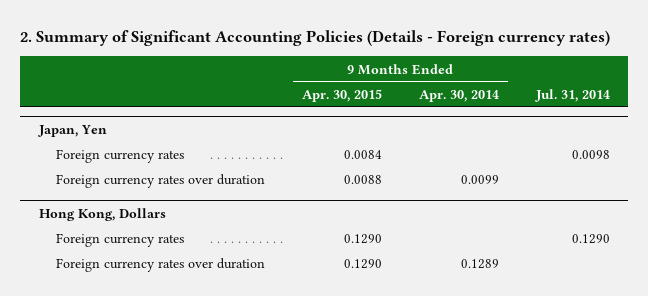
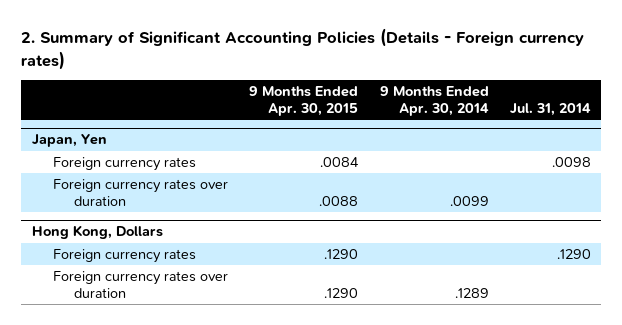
@ Japan, Yen
- Foreign currency rates | 0.0084 | | 0.0098
- Foreign currency rates over duration | 0.0088 | 0.0099 |
+ Foreign currency rates | .0084 | | .0098
+ Foreign currency rates over duration | .0088 | .0099 |
@ Hong Kong, Dollars
- Foreign currency rates | 0.1290 | | 0.1290
- Foreign currency rates over duration | 0.1290 | 0.1289 |
+ Foreign currency rates | .1290 | | .1290
+ Foreign currency rates over duration | .1290 | .1289 |

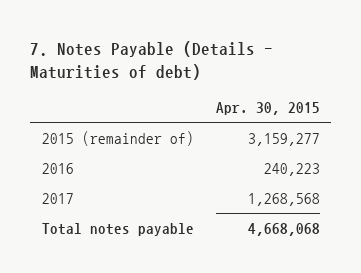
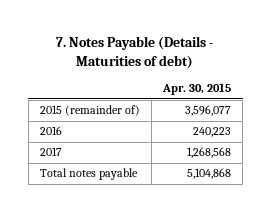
- 2015 (remainder of) | 3,159,277
+ 2015 (remainder of) | 3,596,077
- Total notes payable | 4,668,068
+ Total notes payable | 5,104,868

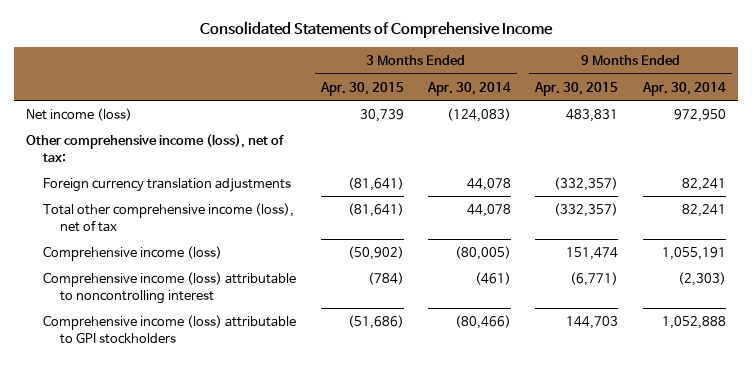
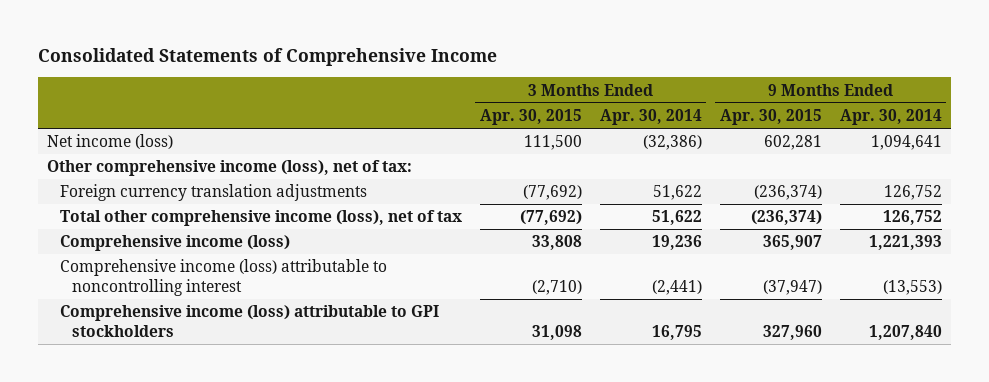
- Net income (loss) | 30,739 | (124,083) | 483,831 | 972,950
+ Net income (loss) | 111,500 | (32,386) | 602,281 | 1,094,641
- Foreign currency translation adjustments | (81,641) | 44,078 | (332,357) | 82,241
- Total other comprehensive income (loss), net of tax | (81,641) | 44,078 | (332,357) | 82,241
- Comprehensive income (loss) | (50,902) | (80,005) | 151,474 | 1,055,191
- Comprehensive income (loss) attributable to noncontrolling interest | (784) | (461) | (6,771) | (2,303)
- Comprehensive income (loss) attributable to GPI stockholders | (51,686) | (80,466) | 144,703 | 1,052,888
+ Foreign currency translation adjustments | (77,692) | 51,622 | (236,374) | 126,752
+ Total other comprehensive income (loss), net of tax | (77,692) | 51,622 | (236,374) | 126,752
+ Comprehensive income (loss) | 33,808 | 19,236 | 365,907 | 1,221,393
+ Comprehensive income (loss) attributable to noncontrolling interest | (2,710) | (2,441) | (37,947) | (13,553)
+ Comprehensive income (loss) attributable to GPI stockholders | 31,098 | 16,795 | 327,960 | 1,207,840

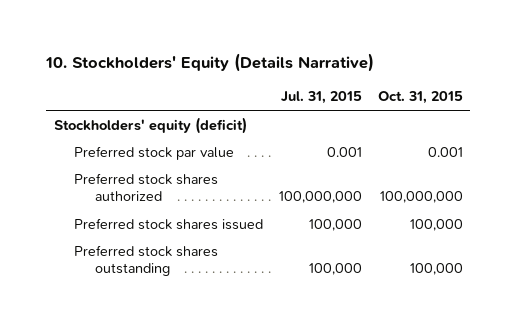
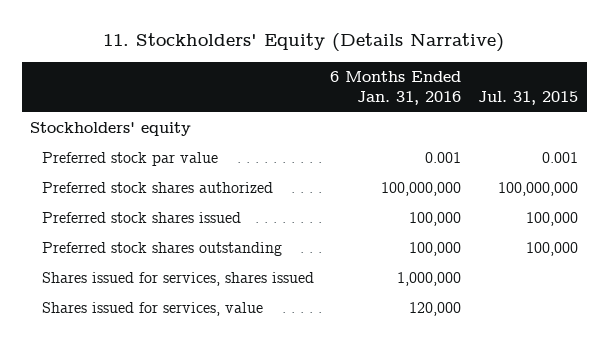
- 10. Stockholders' Equity (Details Narrative)
+ 11. Stockholders' Equity (Details Narrative)
- | Jul. 31, 2015 | Oct. 31, 2015
+ | 6 Months Ended Jan. 31, 2016 | Jul. 31, 2015
- Stockholders' equity (deficit)
+ Stockholders' equity
+ Shares issued for services, shares issued | 1,000,000 |
+ Shares issued for services, value | 120,000 |

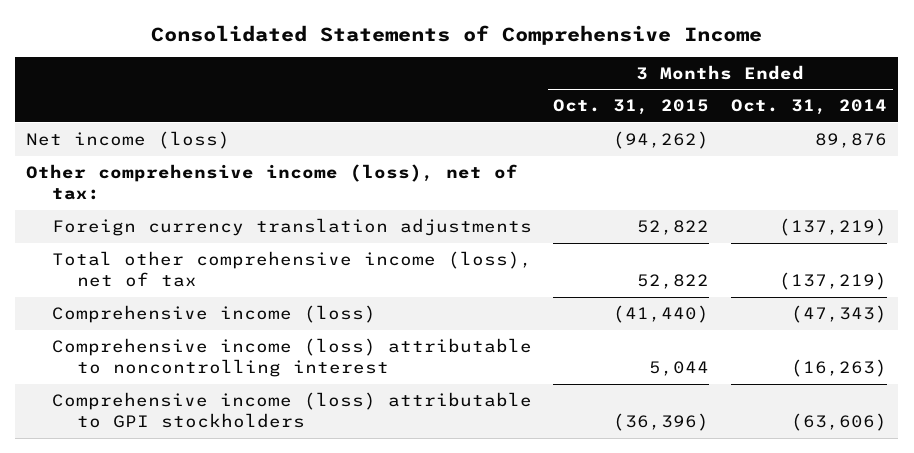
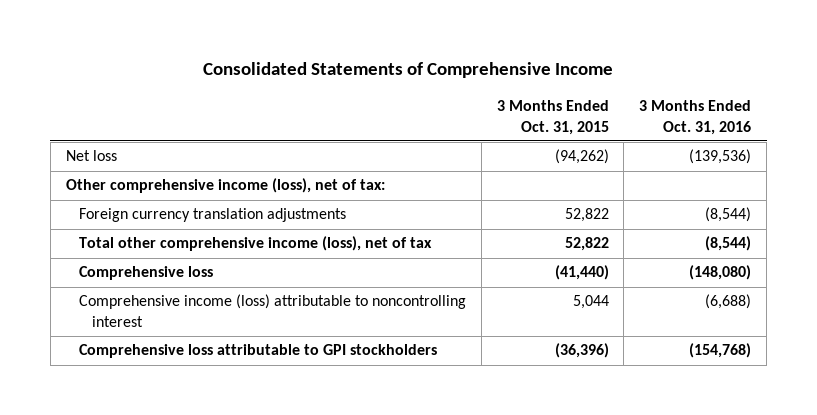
- | 3 Months Ended Oct. 31, 2015 | 3 Months Ended Oct. 31, 2014
+ | 3 Months Ended Oct. 31, 2015 | 3 Months Ended Oct. 31, 2016
- Net income (loss) | (94,262) | 89,876
+ Net loss | (94,262) | (139,536)
- Comprehensive income (loss) | (41,440) | (47,343)
+ Comprehensive loss | (41,440) | (148,080)
- Comprehensive income (loss) attributable to GPI stockholders | (36,396) | (63,606)
+ Comprehensive loss attributable to GPI stockholders | (36,396) | (154,768)

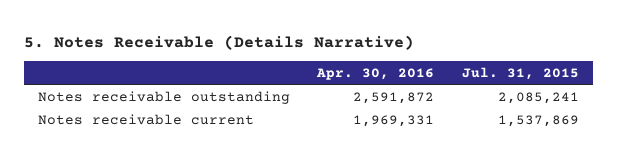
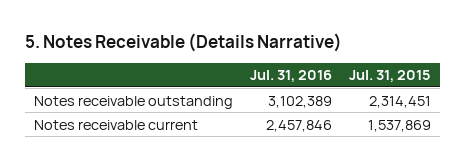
- | Apr. 30, 2016 | Jul. 31, 2015
+ | Jul. 31, 2016 | Jul. 31, 2015
- Notes receivable outstanding | 2,591,872 | 2,085,241
+ Notes receivable outstanding | 3,102,389 | 2,314,451

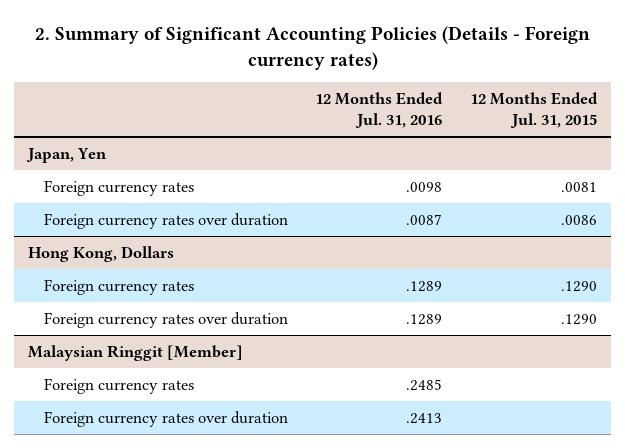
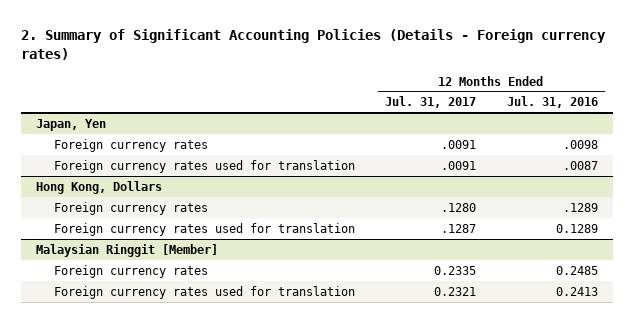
- | 12 Months Ended Jul. 31, 2016 | 12 Months Ended Jul. 31, 2015
+ | 12 Months Ended Jul. 31, 2017 | 12 Months Ended Jul. 31, 2016
@ Japan, Yen
- Foreign currency rates over duration | .0087 | .0086
+ Foreign currency rates used for translation | .0091 | .0087
@ Hong Kong, Dollars
- Foreign currency rates over duration | .1289 | .1290
+ Foreign currency rates used for translation | .1287 | 0.1289
@ Malaysian Ringgit [Member]
- Foreign currency rates | .2485 |
- Foreign currency rates over duration | .2413 |
+ Foreign currency rates | 0.2335 | 0.2485
+ Foreign currency rates used for translation | 0.2321 | 0.2413

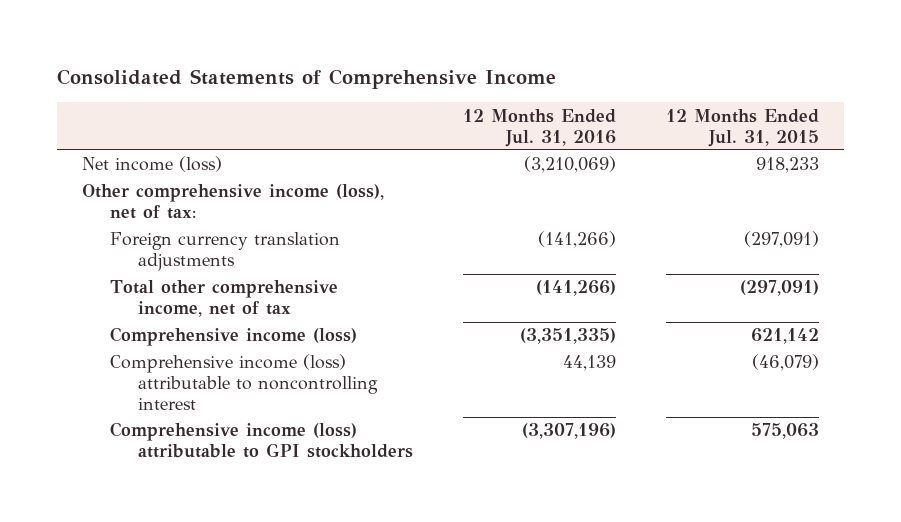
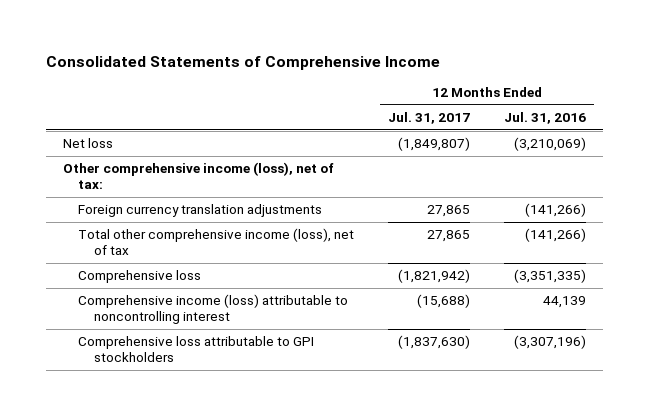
- | 12 Months Ended Jul. 31, 2016 | 12 Months Ended Jul. 31, 2015
+ | 12 Months Ended Jul. 31, 2017 | 12 Months Ended Jul. 31, 2016
- Net income (loss) | (3,210,069) | 918,233
+ Net loss | (1,849,807) | (3,210,069)
- Total other comprehensive income, net of tax | (141,266) | (297,091)
- Comprehensive income (loss) | (3,351,335) | 621,142
+ Total other comprehensive income (loss), net of tax | 27,865 | (141,266)
+ Comprehensive loss | (1,821,942) | (3,351,335)
- Comprehensive income (loss) attributable to GPI stockholders | (3,307,196) | 575,063
+ Comprehensive loss attributable to GPI stockholders | (1,837,630) | (3,307,196)

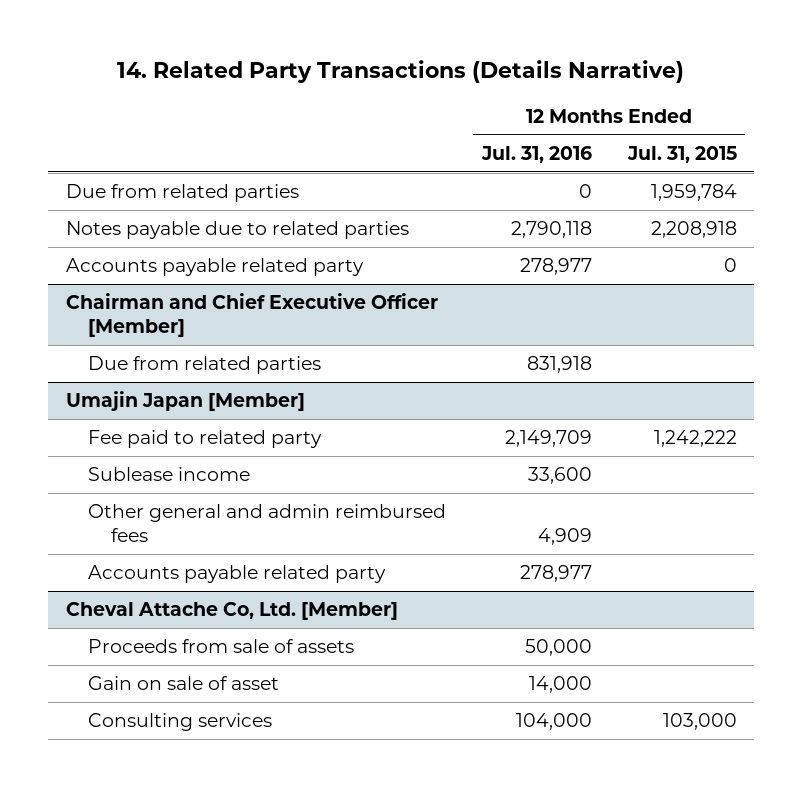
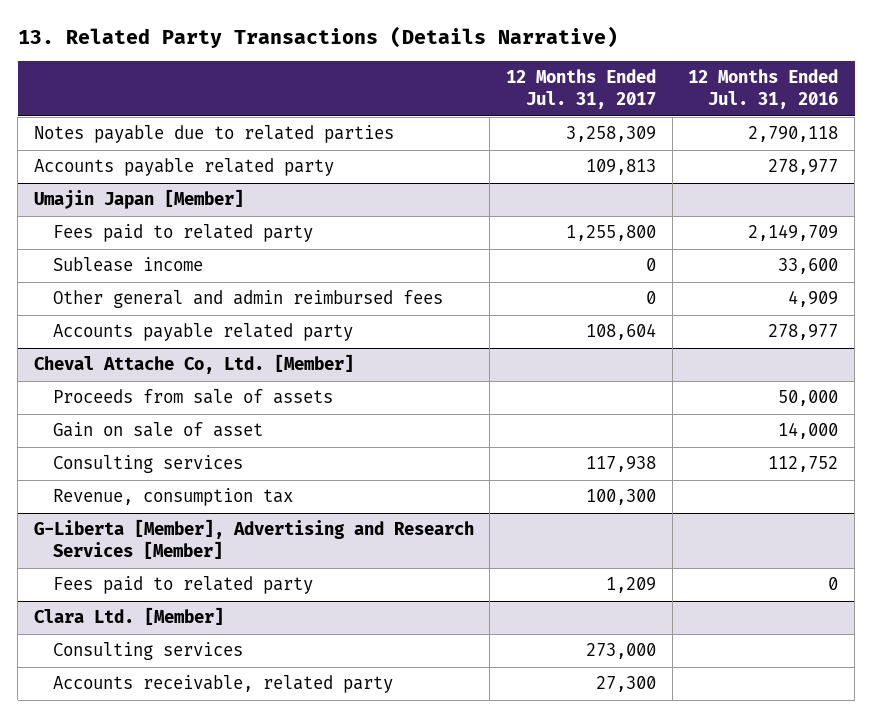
- 14. Related Party Transactions (Details Narrative)
+ 13. Related Party Transactions (Details Narrative)
- | 12 Months Ended Jul. 31, 2016 | 12 Months Ended Jul. 31, 2015
+ | 12 Months Ended Jul. 31, 2017 | 12 Months Ended Jul. 31, 2016
- Due from related parties | 0 | 1,959,784
- Chairman and Chief Executive Officer [Member]
- Due from related parties | 831,918 |
@ Umajin Japan [Member]
- Fee paid to related party | 2,149,709 | 1,242,222
+ Fees paid to related party | 1,255,800 | 2,149,709
@ Cheval Attache Co, Ltd. [Member]
- Consulting services | 104,000 | 103,000
+ Consulting services | 117,938 | 112,752
+ Revenue, consumption tax | 100,300 |
+ G-Liberta [Member], Advertising and Research Services [Member]
+ Fees paid to related party | 1,209 | 0
+ Clara Ltd. [Member]
+ Consulting services | 273,000 |
+ Accounts receivable, related party | 27,300 |

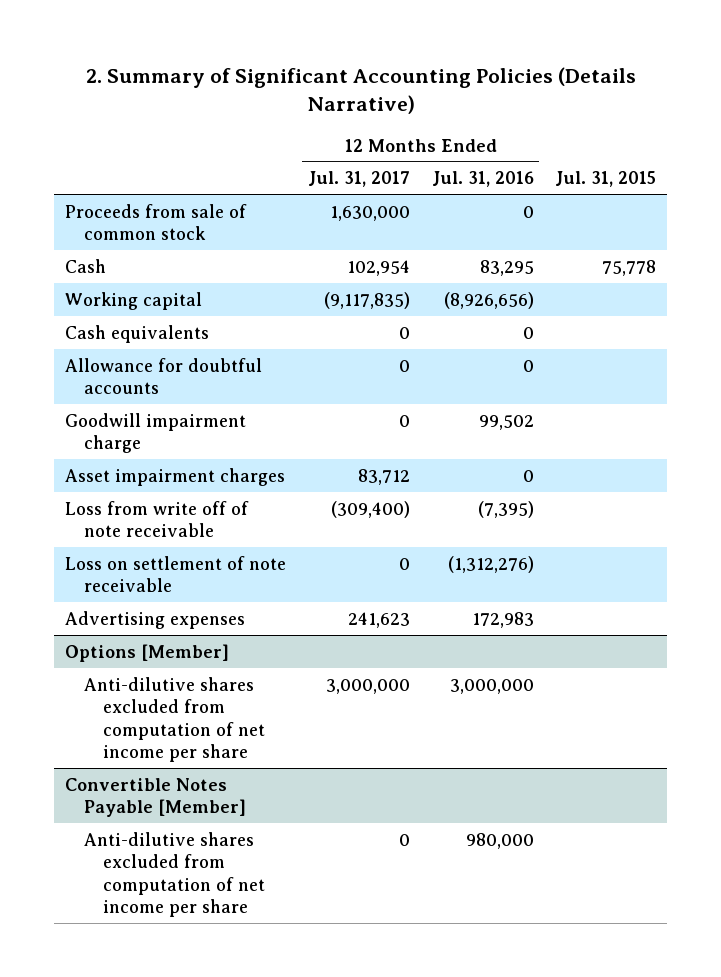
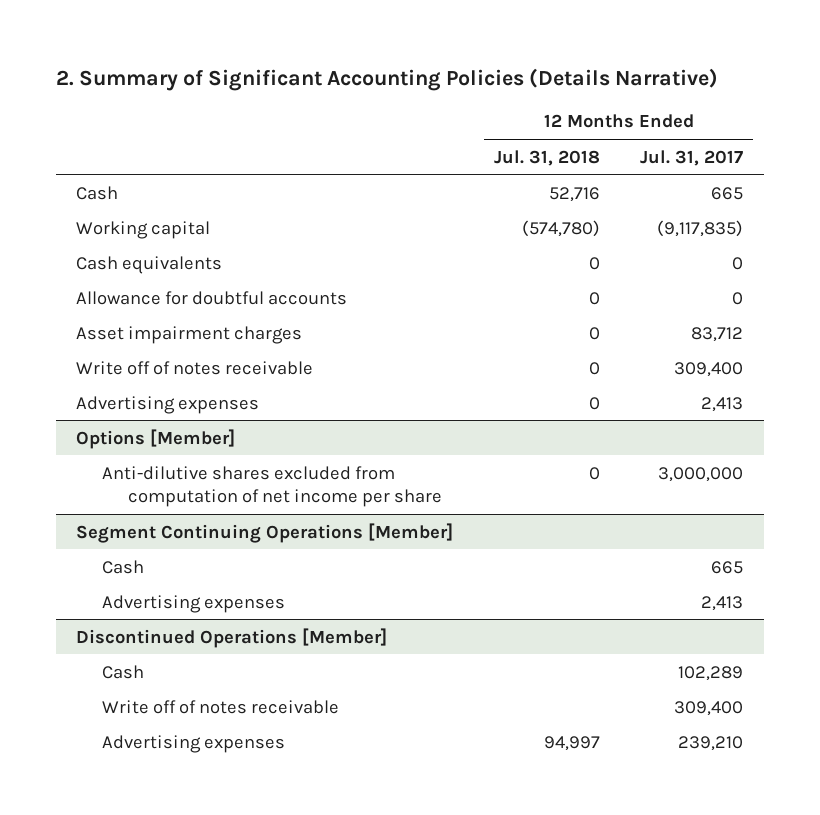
- | 12 Months Ended Jul. 31, 2017 | 12 Months Ended Jul. 31, 2016 | Jul. 31, 2015
+ | 12 Months Ended Jul. 31, 2018 | 12 Months Ended Jul. 31, 2017
- Proceeds from sale of common stock | 1,630,000 | 0 |
- Cash | 102,954 | 83,295 | 75,778
+ Cash | 52,716 | 665
- Goodwill impairment charge | 0 | 99,502 |
- Loss from write off of note receivable | (309,400) | (7,395) |
- Loss on settlement of note receivable | 0 | (1,312,276) |
- Advertising expenses | 241,623 | 172,983 |
+ Write off of notes receivable | 0 | 309,400
+ Advertising expenses | 0 | 2,413
- Convertible Notes Payable [Member]
- Anti-dilutive shares excluded from computation of net income per share | 0 | 980,000 |
+ Segment Continuing Operations [Member]
+ Cash | | 665
+ Advertising expenses | | 2,413
+ Discontinued Operations [Member]
+ Cash | | 102,289
+ Write off of notes receivable | | 309,400
+ Advertising expenses | 94,997 | 239,210

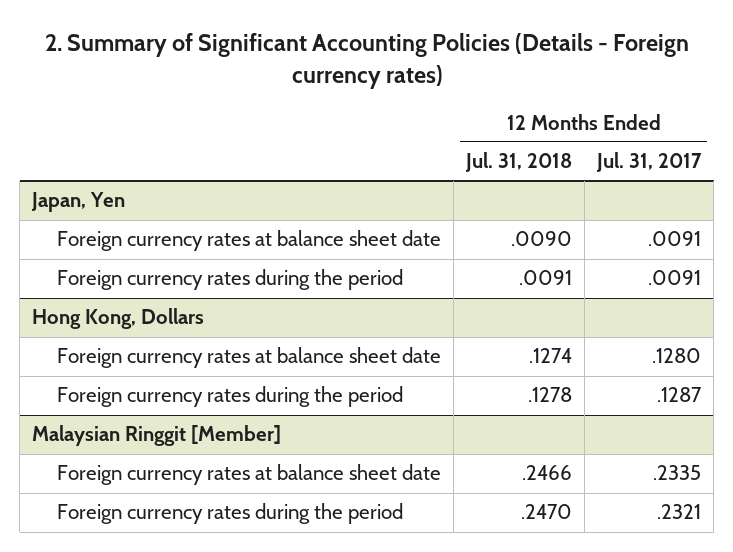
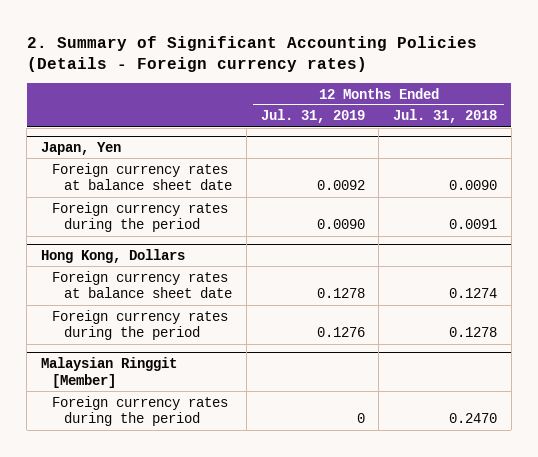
- | 12 Months Ended Jul. 31, 2018 | 12 Months Ended Jul. 31, 2017
+ | 12 Months Ended Jul. 31, 2019 | 12 Months Ended Jul. 31, 2018
@ Japan, Yen
- Foreign currency rates at balance sheet date | .0090 | .0091
- Foreign currency rates during the period | .0091 | .0091
+ Foreign currency rates at balance sheet date | 0.0092 | 0.0090
+ Foreign currency rates during the period | 0.0090 | 0.0091
@ Hong Kong, Dollars
- Foreign currency rates at balance sheet date | .1274 | .1280
- Foreign currency rates during the period | .1278 | .1287
+ Foreign currency rates at balance sheet date | 0.1278 | 0.1274
+ Foreign currency rates during the period | 0.1276 | 0.1278
@ Malaysian Ringgit [Member]
- Foreign currency rates at balance sheet date | .2466 | .2335
- Foreign currency rates during the period | .2470 | .2321
+ Foreign currency rates during the period | 0 | 0.2470

